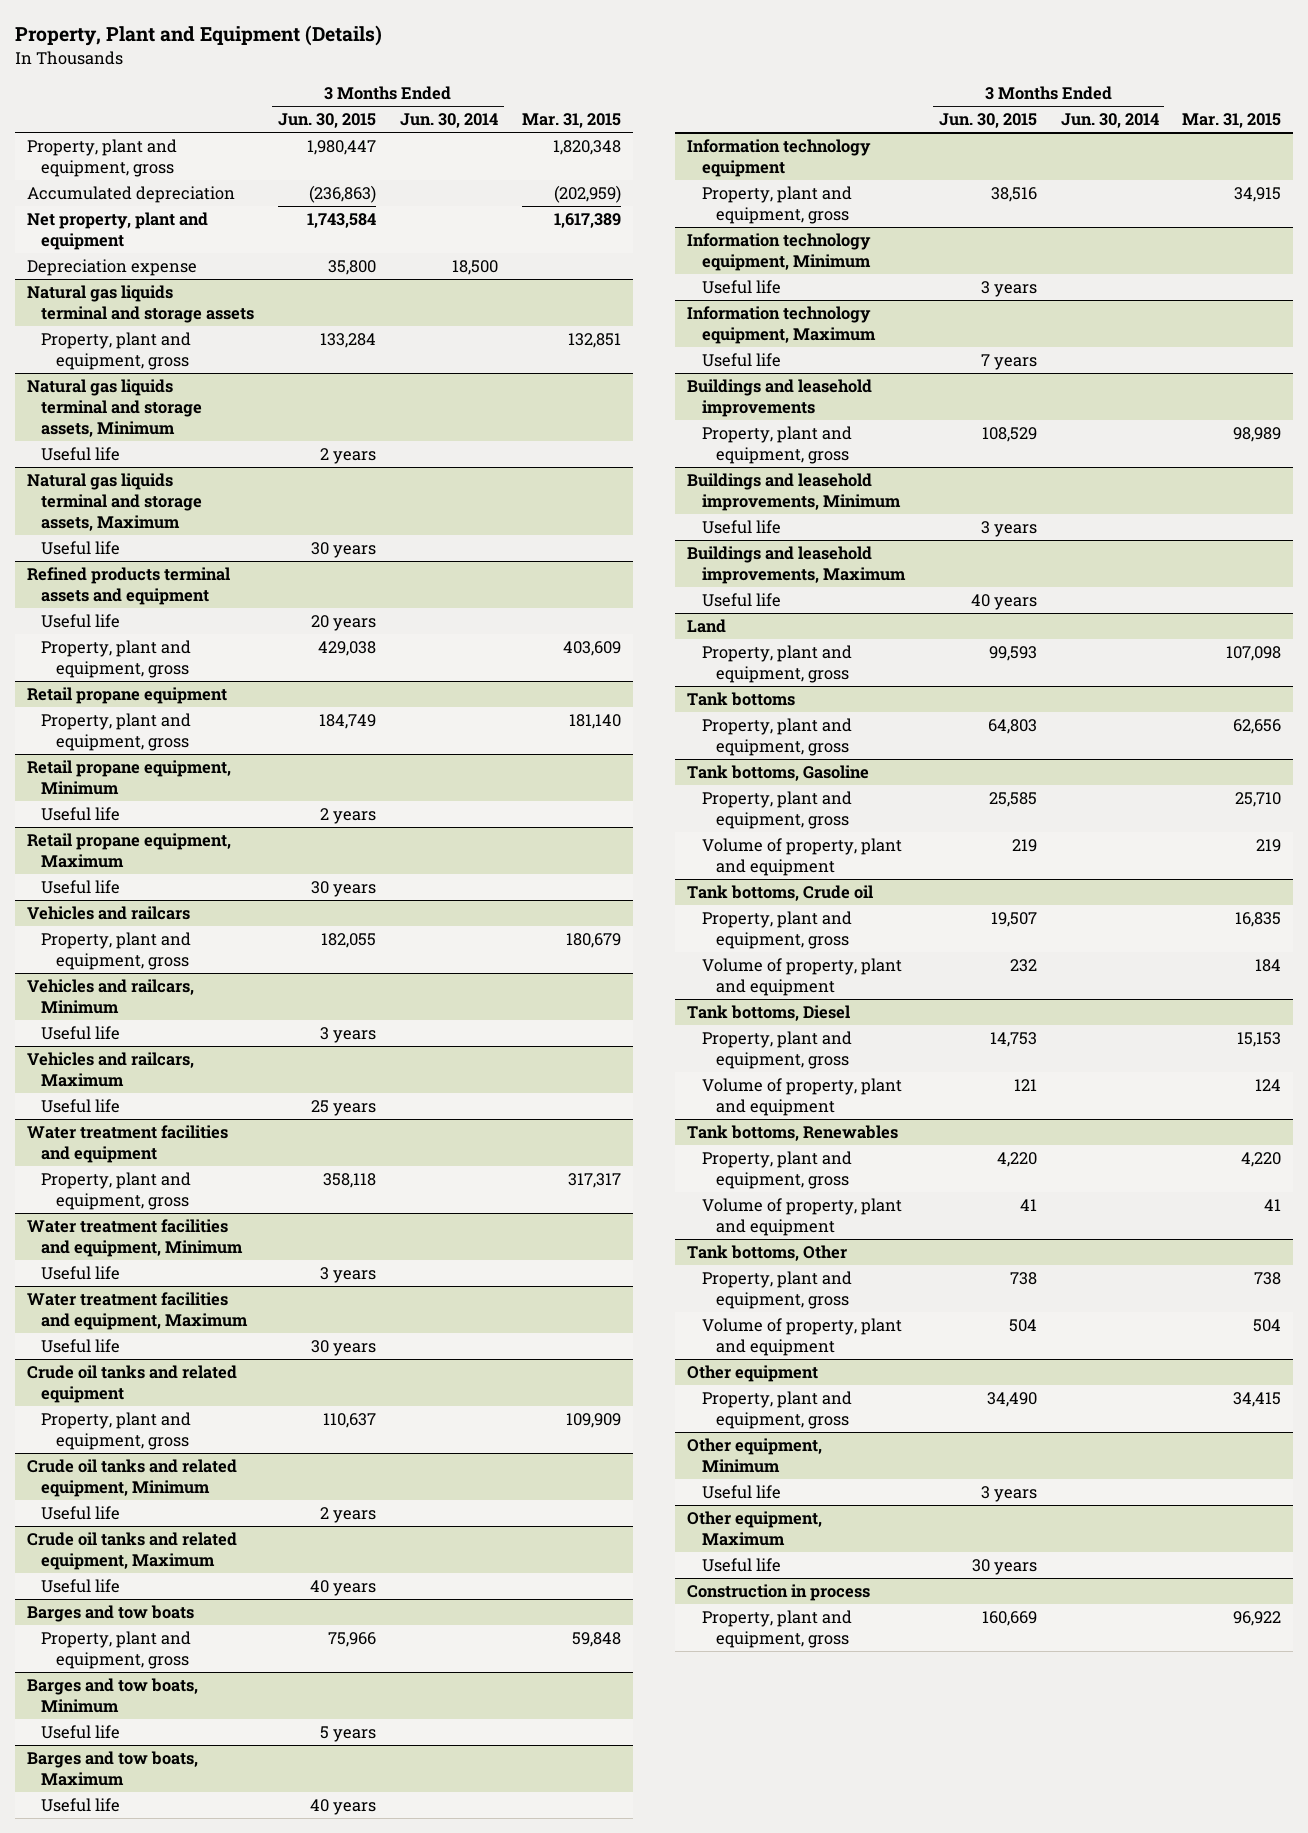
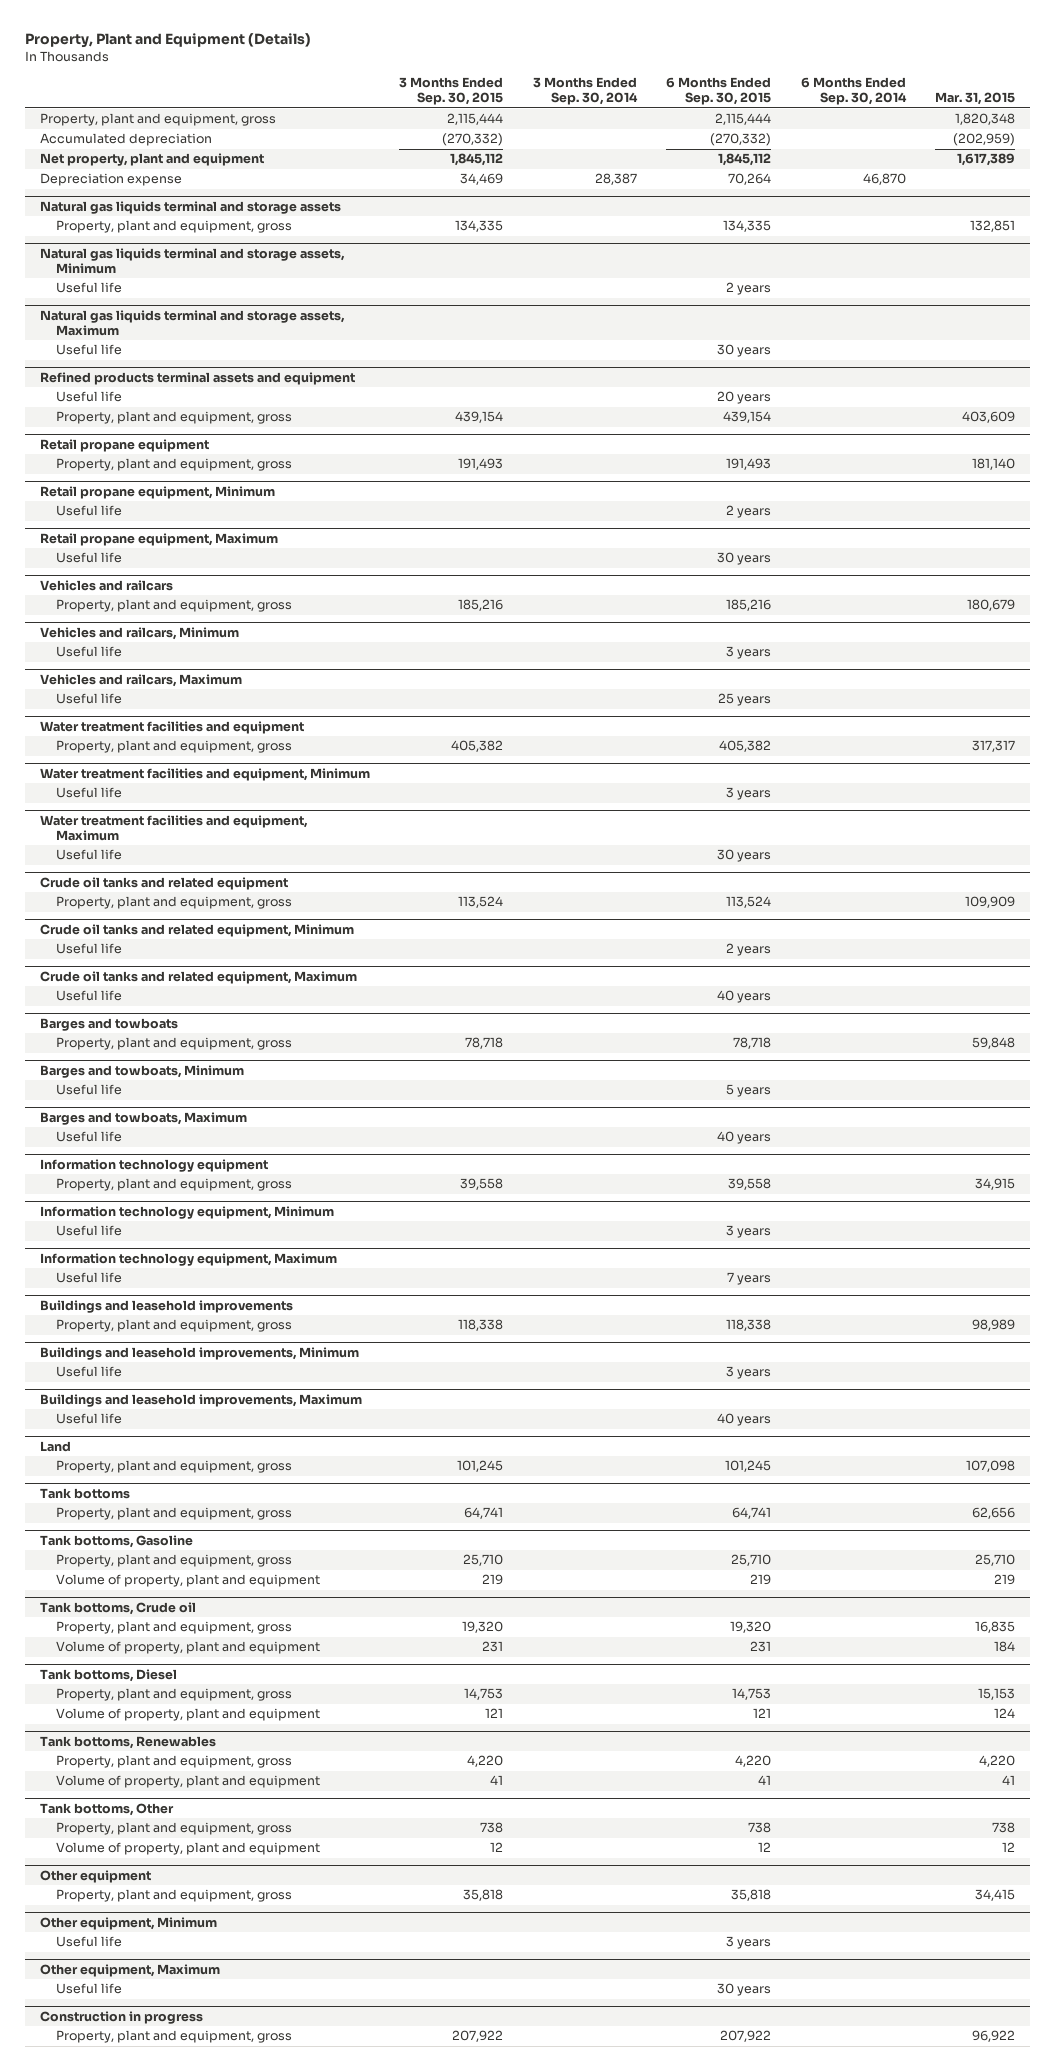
- | 3 Months Ended Jun. 30, 2015 | 3 Months Ended Jun. 30, 2014 | Mar. 31, 2015
+ | 3 Months Ended Sep. 30, 2015 | 3 Months Ended Sep. 30, 2014 | 6 Months Ended Sep. 30, 2015 | 6 Months Ended Sep. 30, 2014 | Mar. 31, 2015
- Barges and tow boats
+ Barges and towboats
- Barges and tow boats, Minimum
+ Barges and towboats, Minimum
- Barges and tow boats, Maximum
+ Barges and towboats, Maximum
@ Tank bottoms, Other
- Volume of property, plant and equipment | 504 | | 504
+ Volume of property, plant and equipment | 12 | | 12 | | 12
- Construction in process
+ Construction in progress

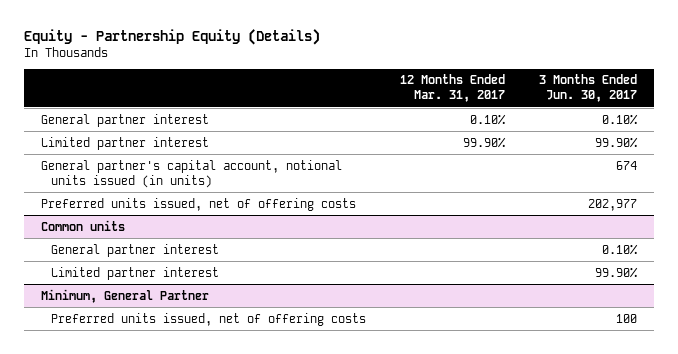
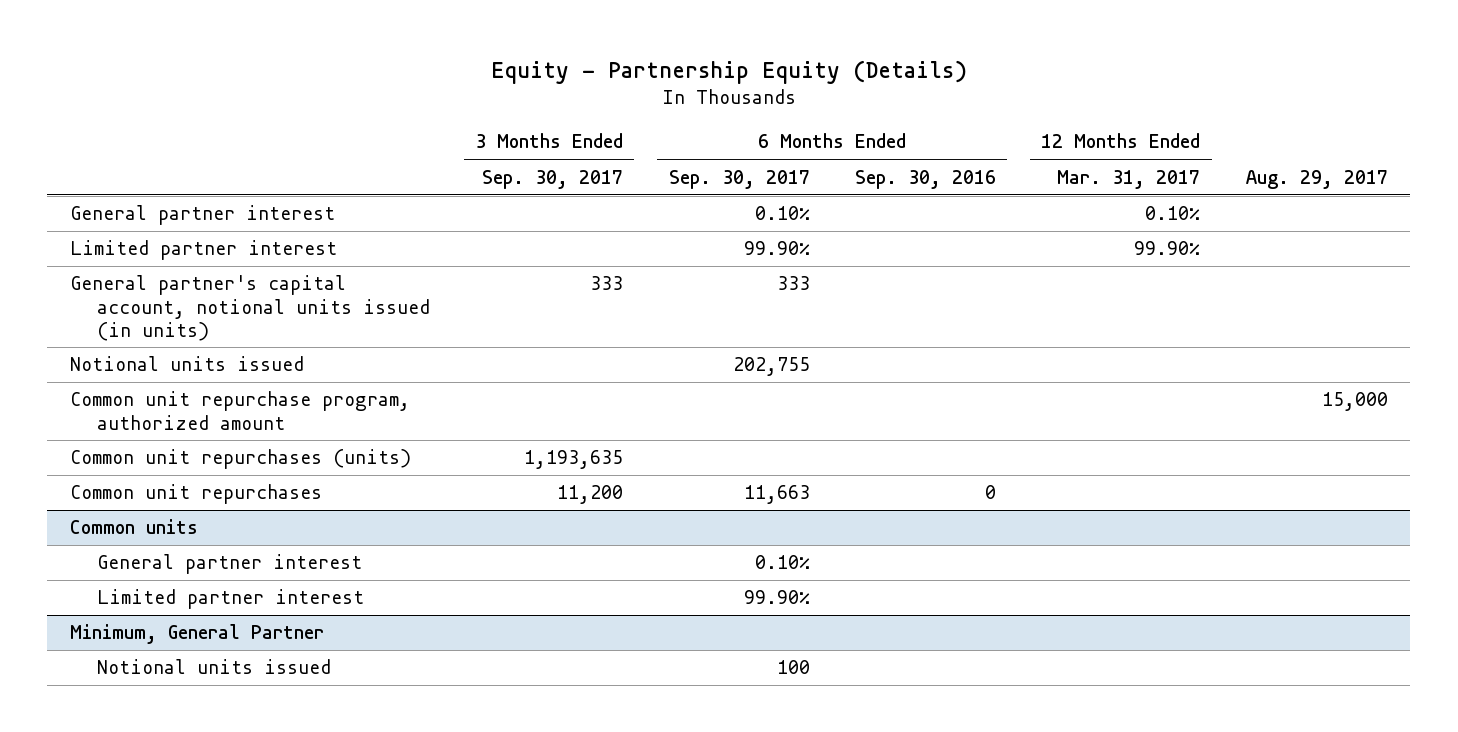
- | 12 Months Ended Mar. 31, 2017 | 3 Months Ended Jun. 30, 2017
+ | 3 Months Ended Sep. 30, 2017 | 6 Months Ended Sep. 30, 2017 | 6 Months Ended Sep. 30, 2016 | 12 Months Ended Mar. 31, 2017 | Aug. 29, 2017
- Preferred units issued, net of offering costs | | 202,977
+ Notional units issued | | 202,755 | | |
+ Common unit repurchase program, authorized amount | | | | | 15,000
+ Common unit repurchases (units) | 1,193,635 | | | |
+ Common unit repurchases | 11,200 | 11,663 | 0 | |
@ Minimum, General Partner
- Preferred units issued, net of offering costs | | 100
+ Notional units issued | | 100 | | |

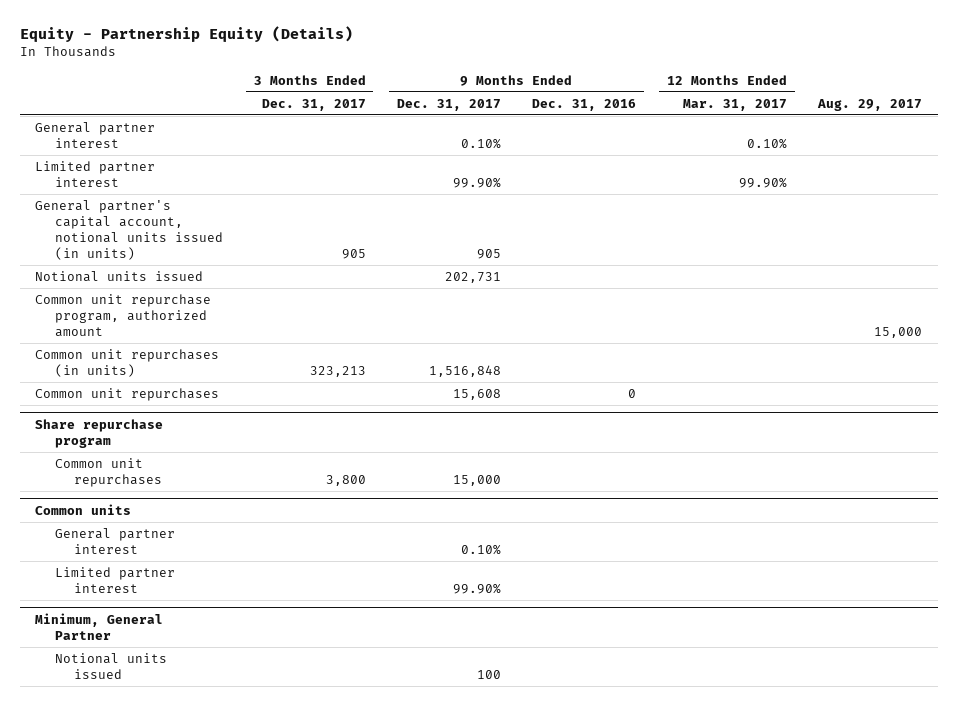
- | 3 Months Ended Sep. 30, 2017 | 6 Months Ended Sep. 30, 2017 | 6 Months Ended Sep. 30, 2016 | 12 Months Ended Mar. 31, 2017 | Aug. 29, 2017
+ | 3 Months Ended Dec. 31, 2017 | 9 Months Ended Dec. 31, 2017 | 9 Months Ended Dec. 31, 2016 | 12 Months Ended Mar. 31, 2017 | Aug. 29, 2017
- Common unit repurchases (units) | 1,193,635 | | | |
+ Common unit repurchases (in units) | 323,213 | 1,516,848 | | |
+ Share repurchase program
+ Common unit repurchases | 3,800 | 15,000 | | |

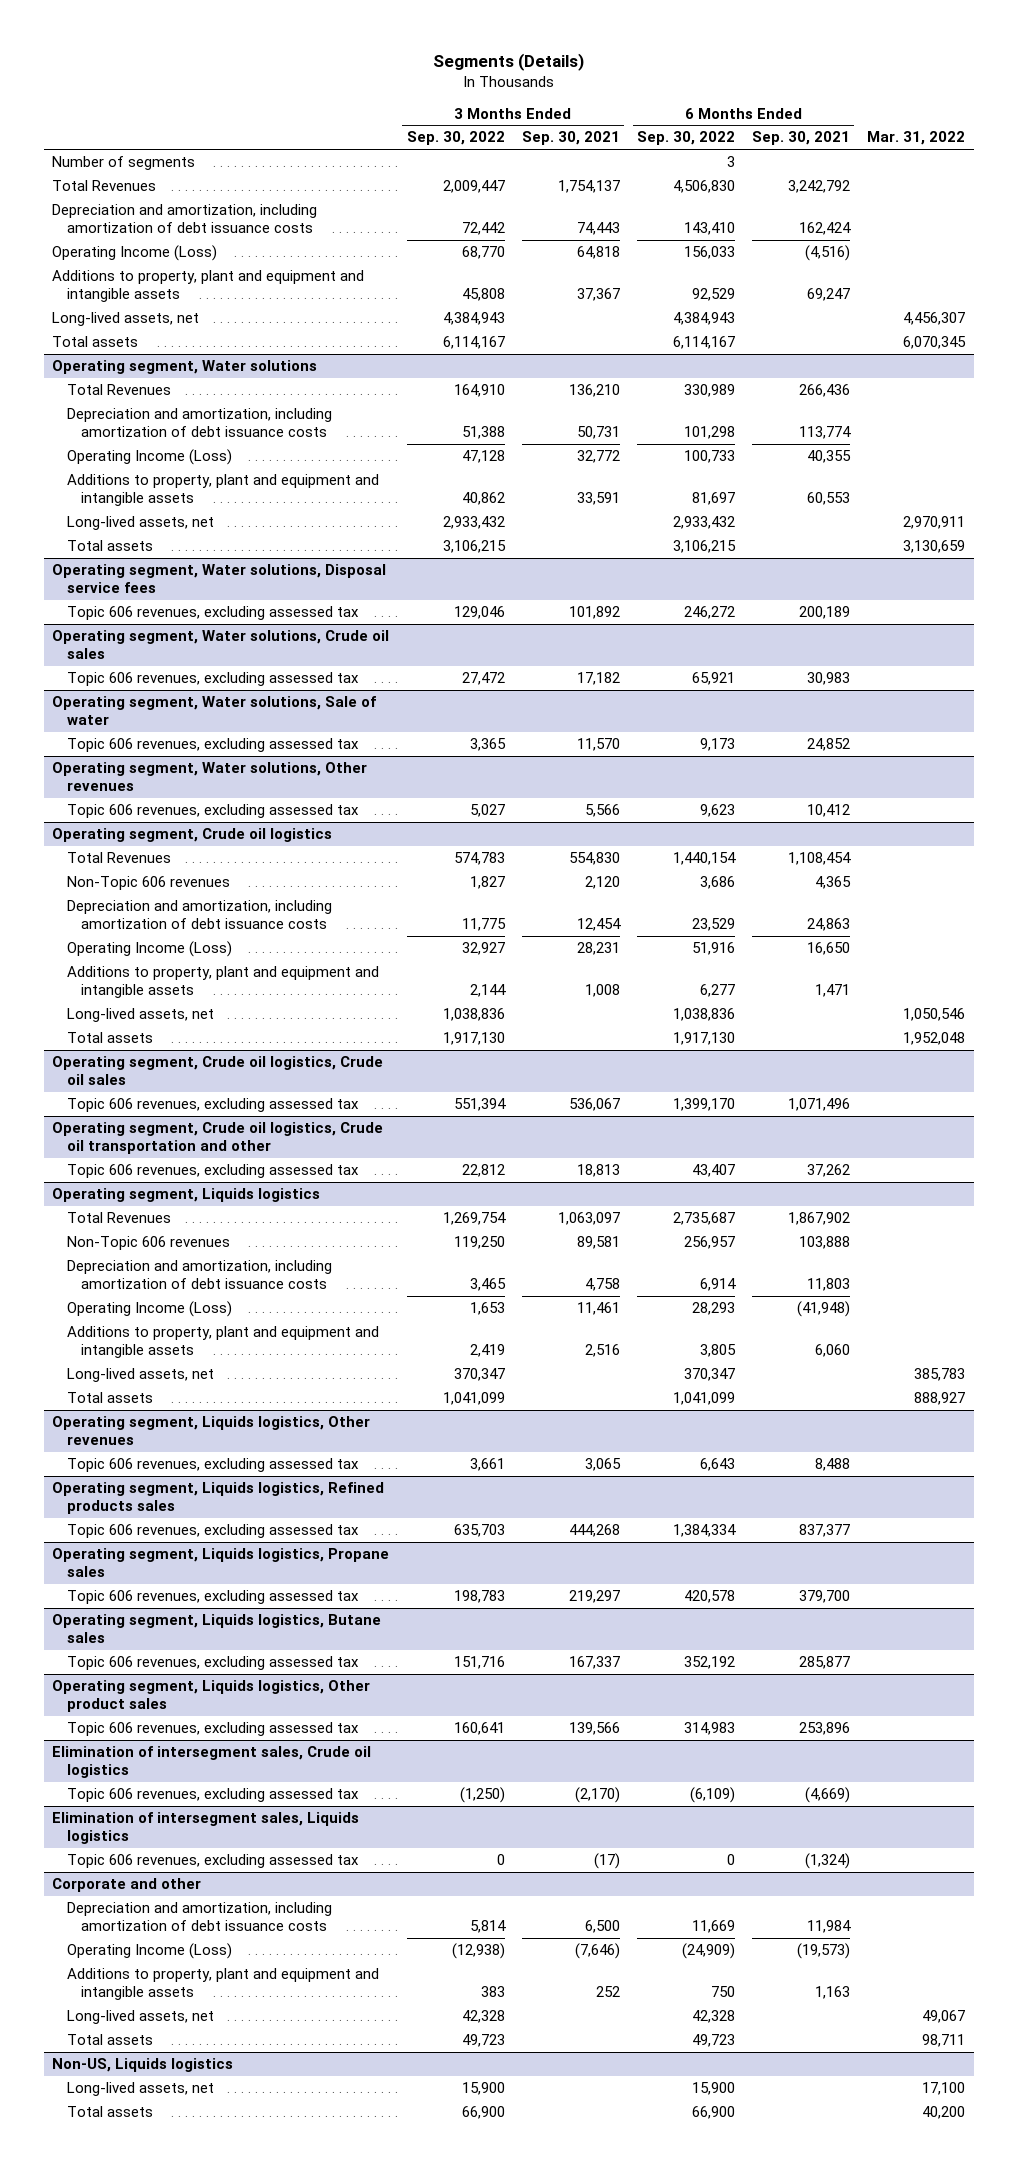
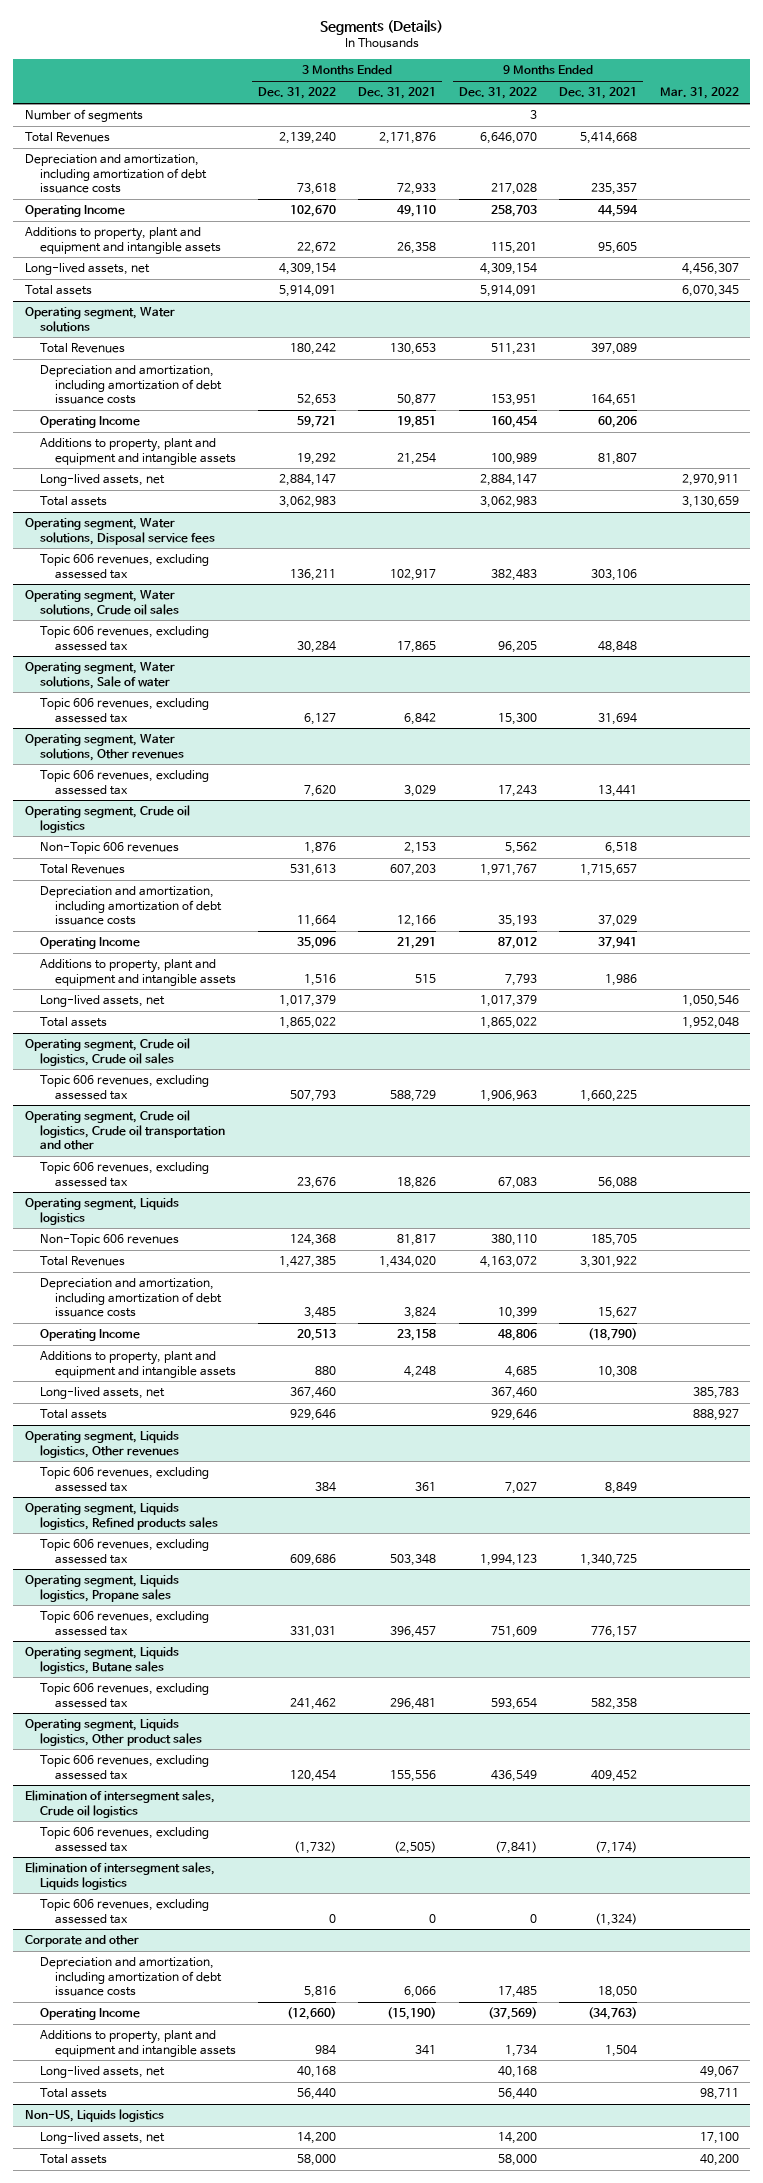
- | 3 Months Ended Sep. 30, 2022 | 3 Months Ended Sep. 30, 2021 | 6 Months Ended Sep. 30, 2022 | 6 Months Ended Sep. 30, 2021 | Mar. 31, 2022
+ | 3 Months Ended Dec. 31, 2022 | 3 Months Ended Dec. 31, 2021 | 9 Months Ended Dec. 31, 2022 | 9 Months Ended Dec. 31, 2021 | Mar. 31, 2022
- Operating Income (Loss) | 68,770 | 64,818 | 156,033 | (4,516) |
+ Operating Income | 102,670 | 49,110 | 258,703 | 44,594 |
@ Operating segment, Water solutions
- Operating Income (Loss) | 47,128 | 32,772 | 100,733 | 40,355 |
+ Operating Income | 59,721 | 19,851 | 160,454 | 60,206 |
@ Operating segment, Crude oil logistics
moved down: Total Revenues | 531,613 | 607,203 | 1,971,767 | 1,715,657 |
- Operating Income (Loss) | 32,927 | 28,231 | 51,916 | 16,650 |
+ Operating Income | 35,096 | 21,291 | 87,012 | 37,941 |
@ Operating segment, Liquids logistics
moved down: Total Revenues | 1,427,385 | 1,434,020 | 4,163,072 | 3,301,922 |
- Operating Income (Loss) | 1,653 | 11,461 | 28,293 | (41,948) |
+ Operating Income | 20,513 | 23,158 | 48,806 | (18,790) |
@ Corporate and other
- Operating Income (Loss) | (12,938) | (7,646) | (24,909) | (19,573) |
+ Operating Income | (12,660) | (15,190) | (37,569) | (34,763) |

